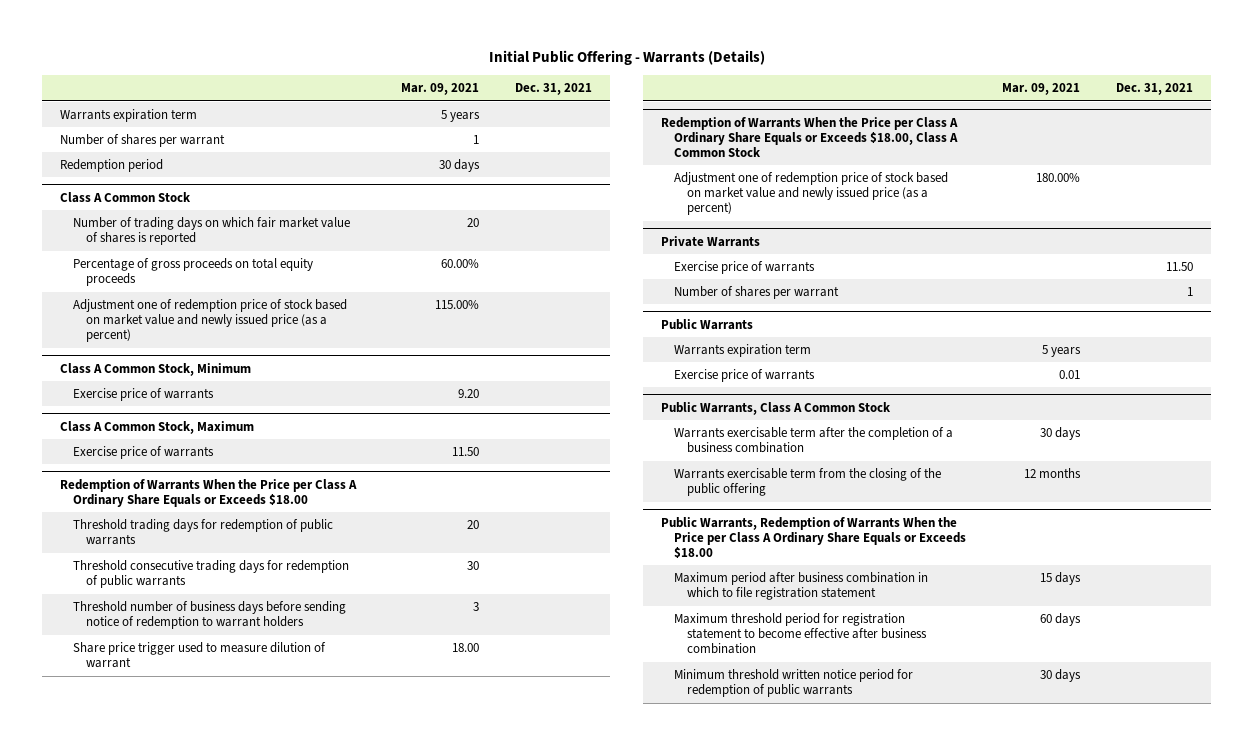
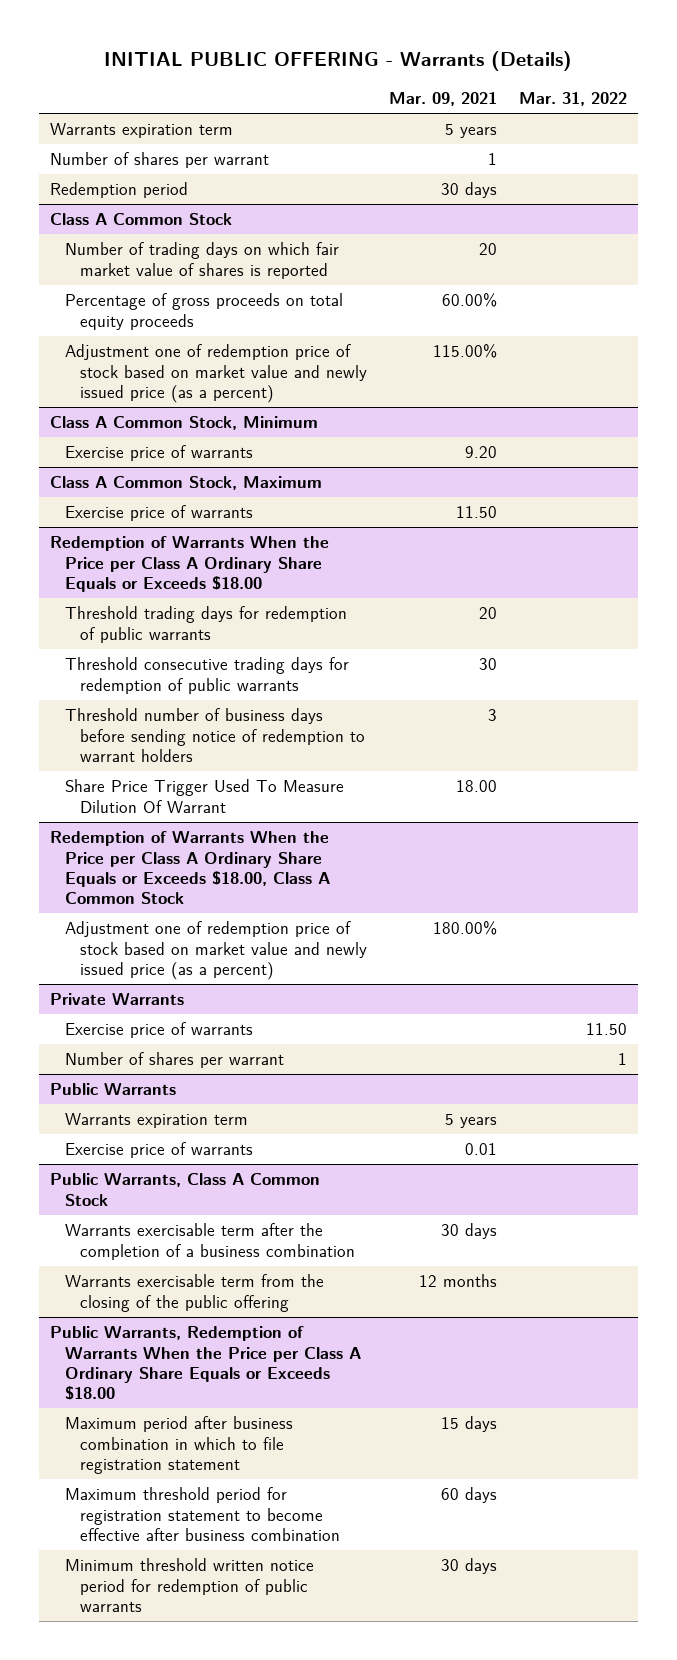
- Initial Public Offering - Warrants (Details)
+ INITIAL PUBLIC OFFERING - Warrants (Details)
- | Mar. 09, 2021 | Dec. 31, 2021
+ | Mar. 09, 2021 | Mar. 31, 2022
@ Redemption of Warrants When the Price per Class A Ordinary Share Equals or Exceeds $18.00
- Share price trigger used to measure dilution of warrant | 18.00 |
+ Share Price Trigger Used To Measure Dilution Of Warrant | 18.00 |

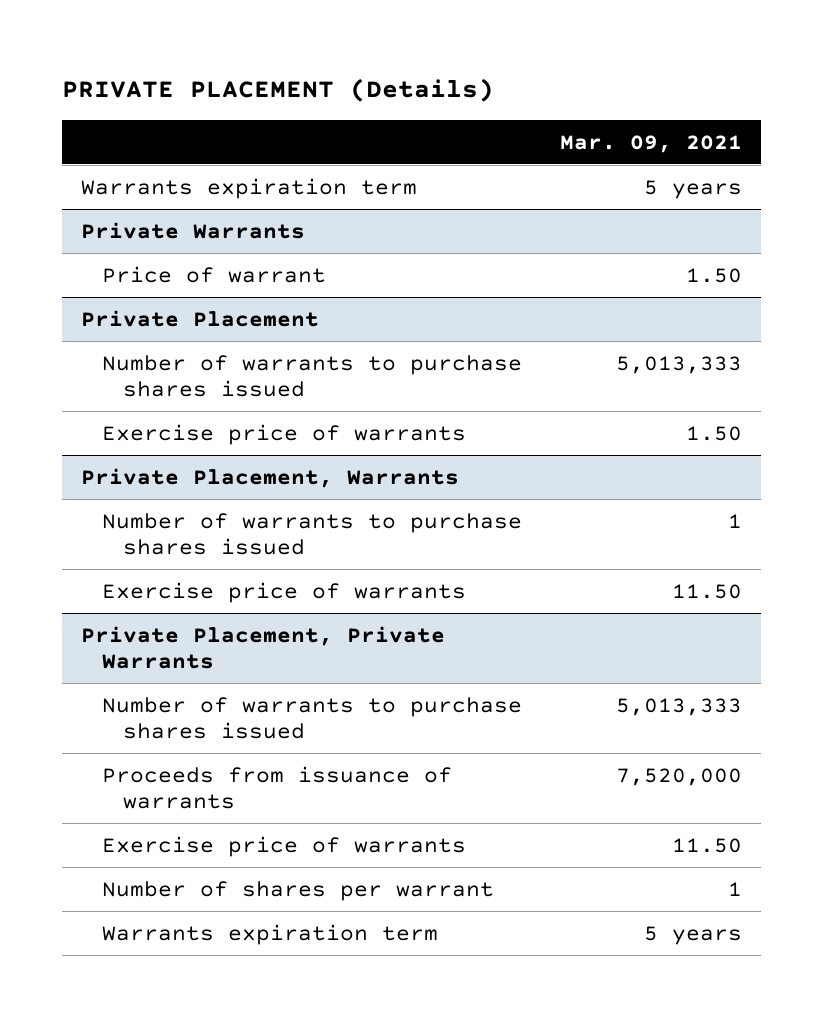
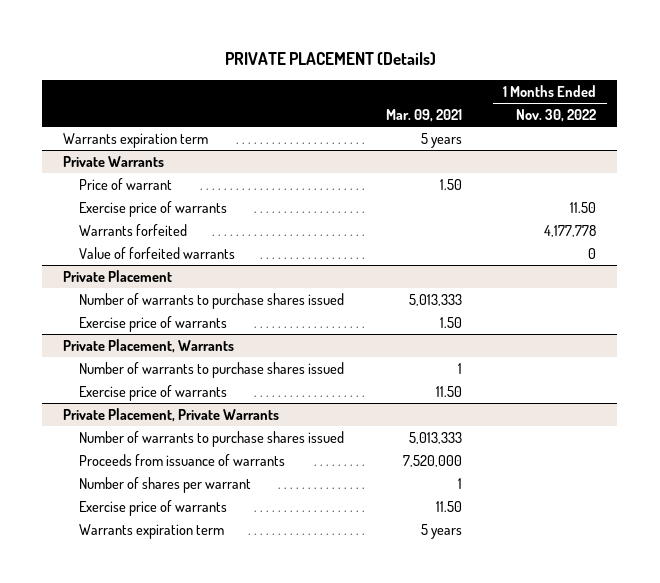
- | Mar. 09, 2021
+ | Mar. 09, 2021 | 1 Months Ended Nov. 30, 2022
@ Private Warrants
+ Exercise price of warrants | | 11.50
+ Warrants forfeited | | 4,177,778
+ Value of forfeited warrants | | 0
@ Private Placement, Private Warrants
moved down: Exercise price of warrants | 11.50 |

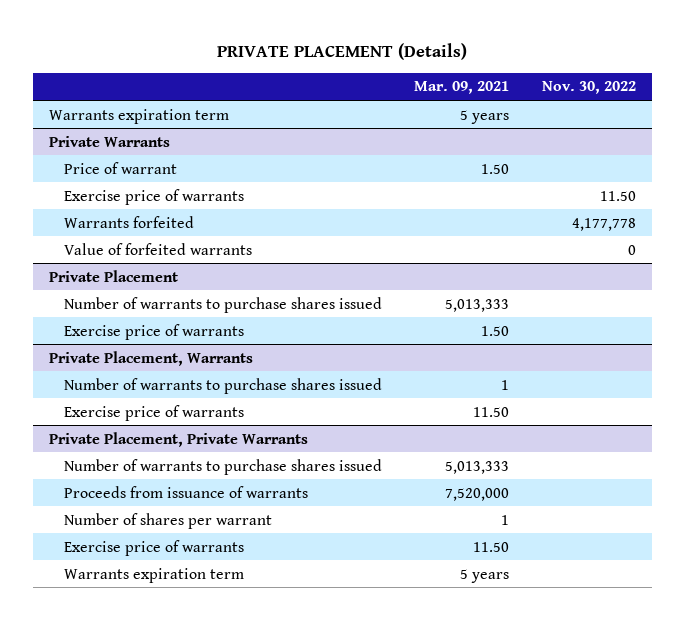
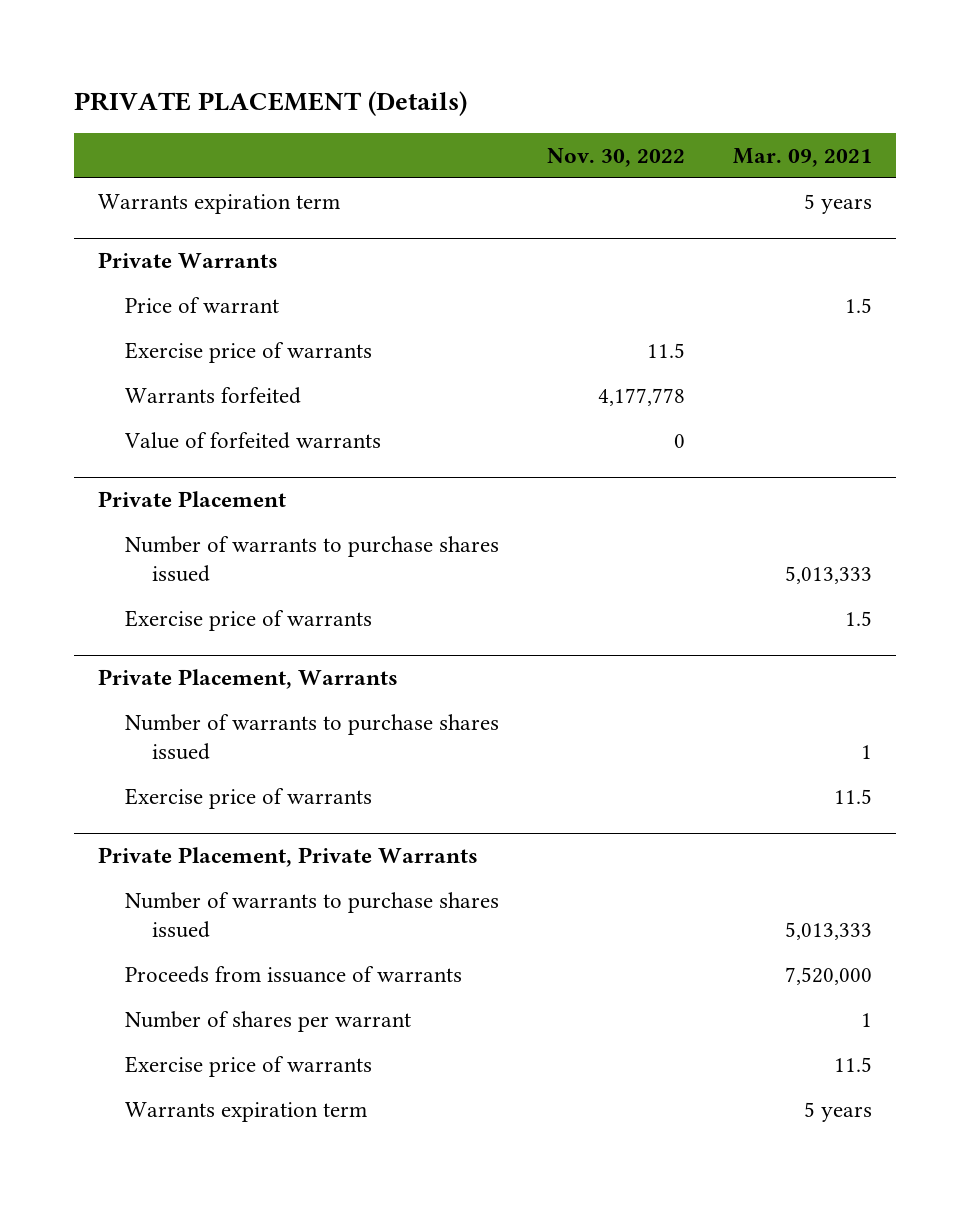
- | Mar. 09, 2021 | Nov. 30, 2022
+ | Nov. 30, 2022 | Mar. 09, 2021
@ Private Warrants
- Price of warrant | 1.50 |
- Exercise price of warrants | | 11.50
+ Price of warrant | | 1.5
+ Exercise price of warrants | 11.5 |
@ Private Placement
- Exercise price of warrants | 1.50 |
+ Exercise price of warrants | | 1.5
@ Private Placement, Warrants
- Exercise price of warrants | 11.50 |
+ Exercise price of warrants | | 11.5
@ Private Placement, Private Warrants
- Exercise price of warrants | 11.50 |
+ Exercise price of warrants | | 11.5

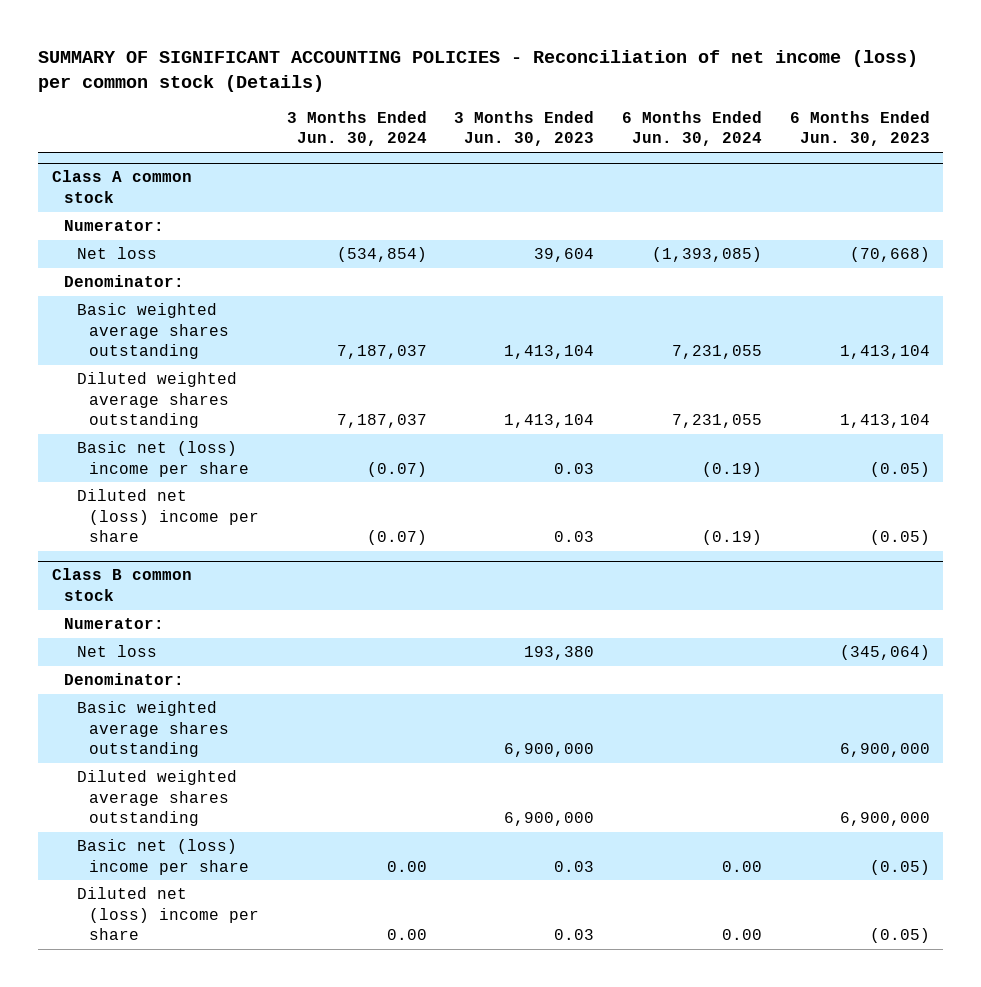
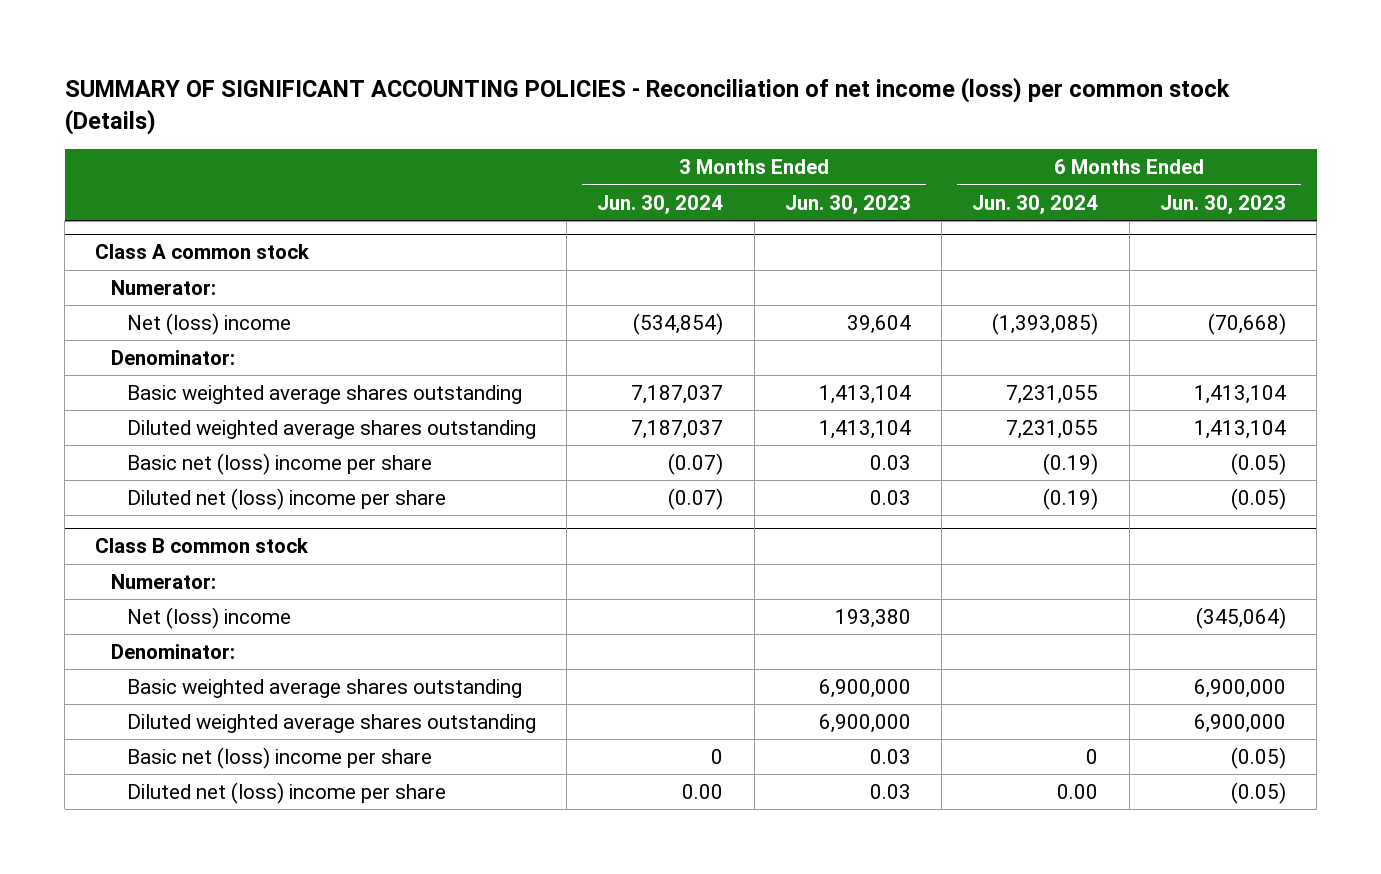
@ Class A common stock
- Net loss | (534,854) | 39,604 | (1,393,085) | (70,668)
+ Net (loss) income | (534,854) | 39,604 | (1,393,085) | (70,668)
@ Class B common stock
- Net loss | | 193,380 | | (345,064)
+ Net (loss) income | | 193,380 | | (345,064)
- Basic net (loss) income per share | 0.00 | 0.03 | 0.00 | (0.05)
+ Basic net (loss) income per share | 0 | 0.03 | 0 | (0.05)

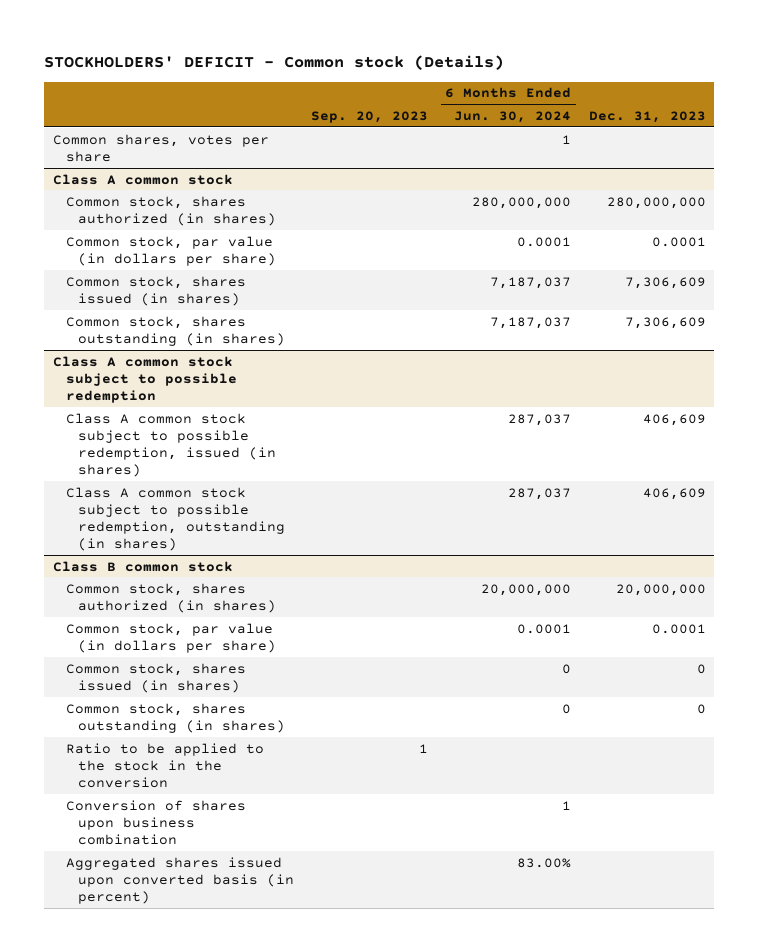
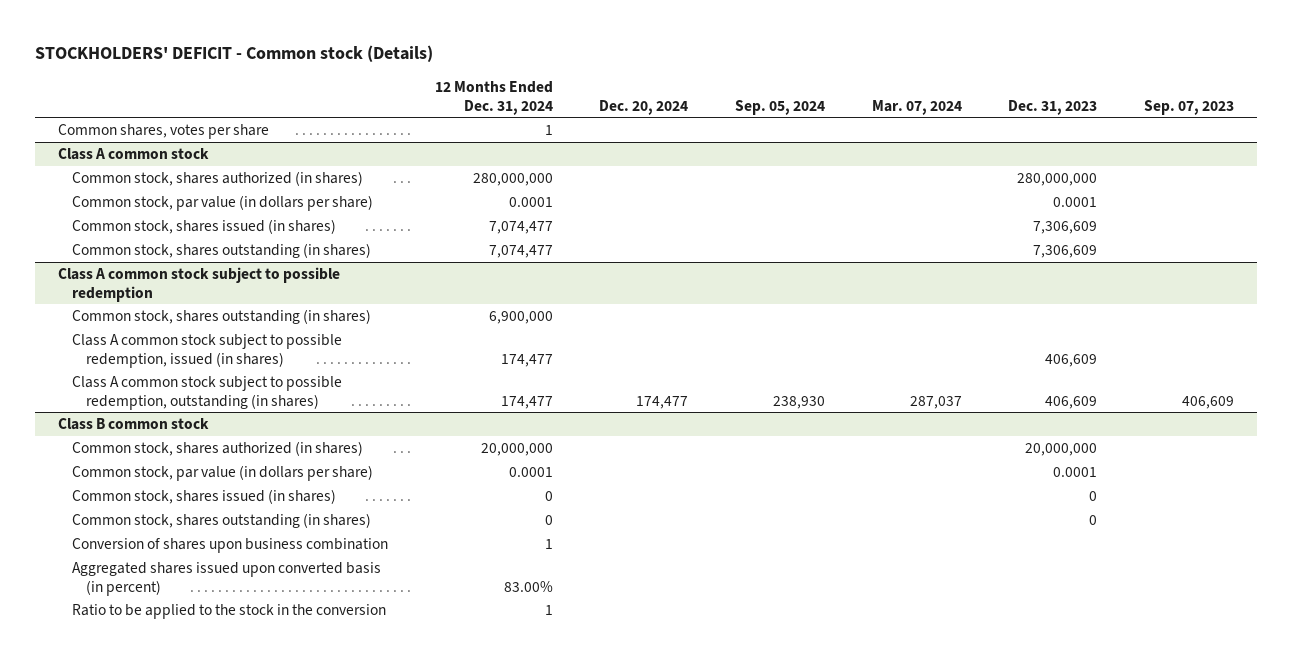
- | Sep. 20, 2023 | 6 Months Ended Jun. 30, 2024 | Dec. 31, 2023
+ | 12 Months Ended Dec. 31, 2024 | Dec. 20, 2024 | Sep. 05, 2024 | Mar. 07, 2024 | Dec. 31, 2023 | Sep. 07, 2023
@ Class A common stock subject to possible redemption
+ Common stock, shares outstanding (in shares) | 6,900,000 | | | | |
@ Class B common stock
moved down: Ratio to be applied to the stock in the conversion | 1 | | | | |

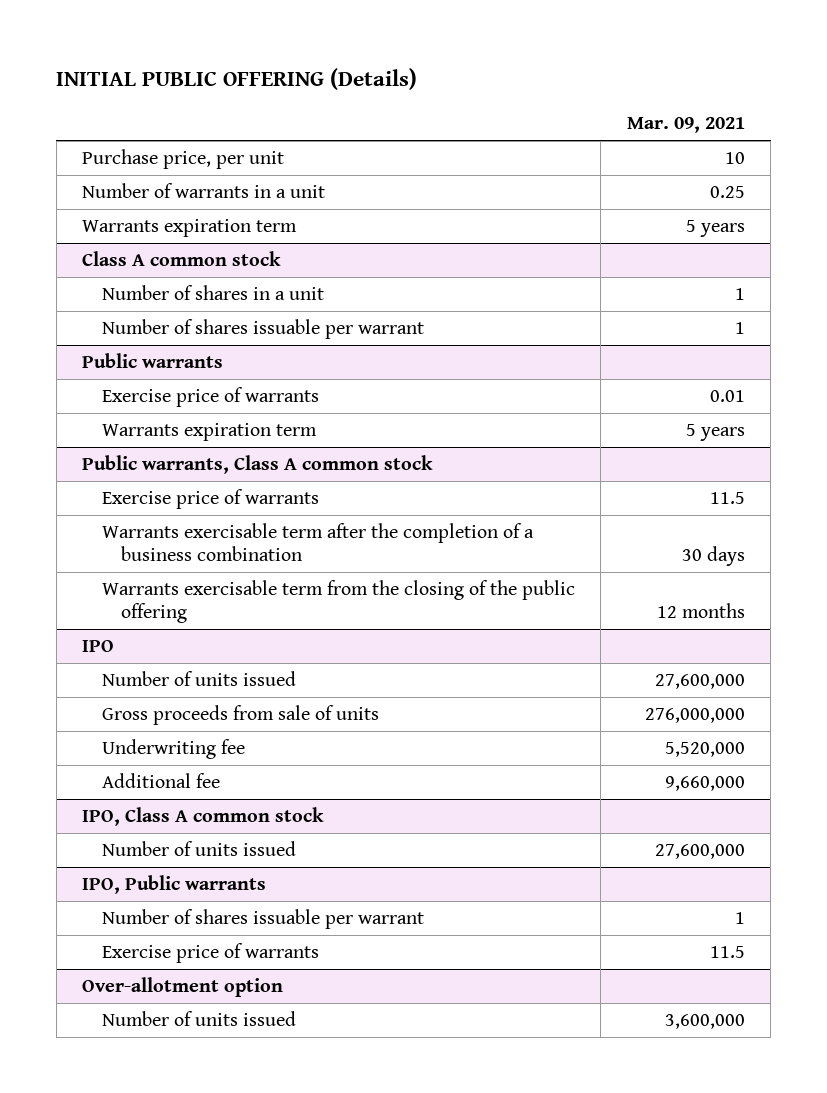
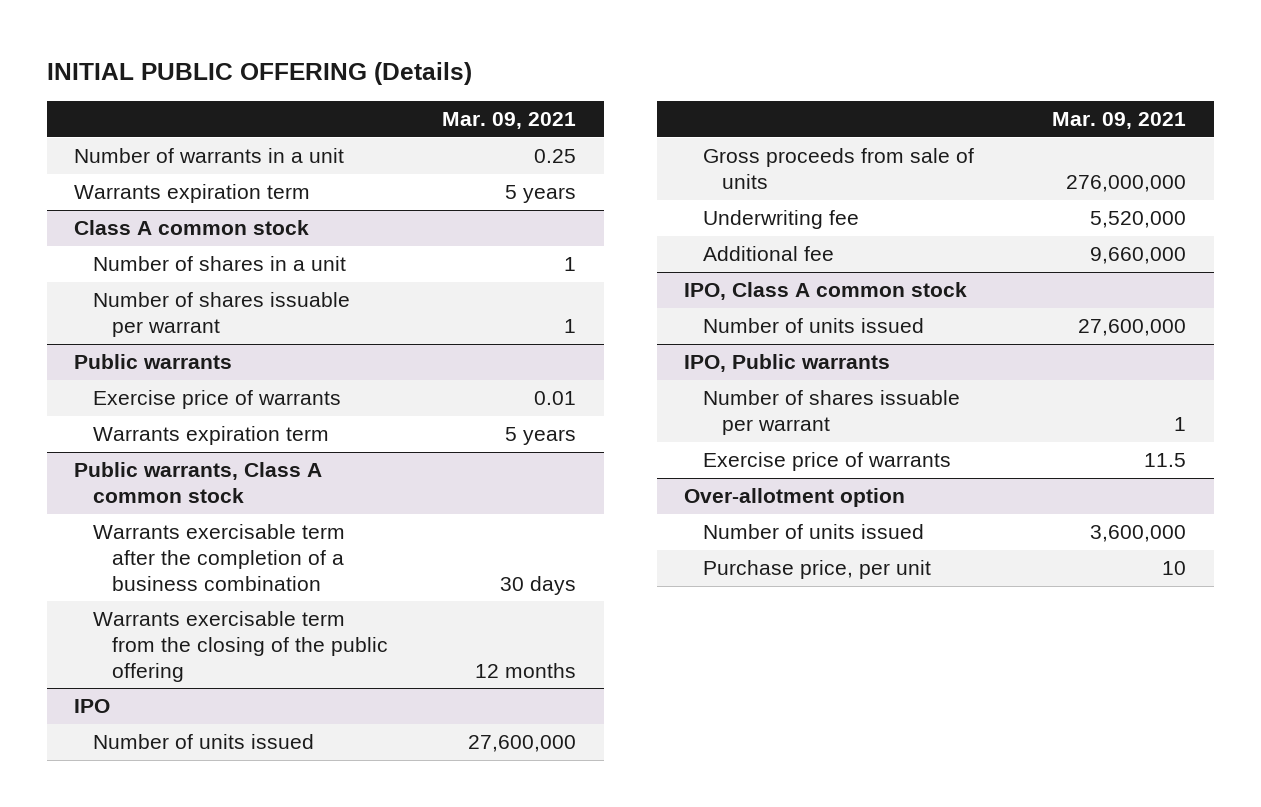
- Purchase price, per unit | 10
@ Public warrants, Class A common stock
- Exercise price of warrants | 11.5
@ Over-allotment option
+ Purchase price, per unit | 10

